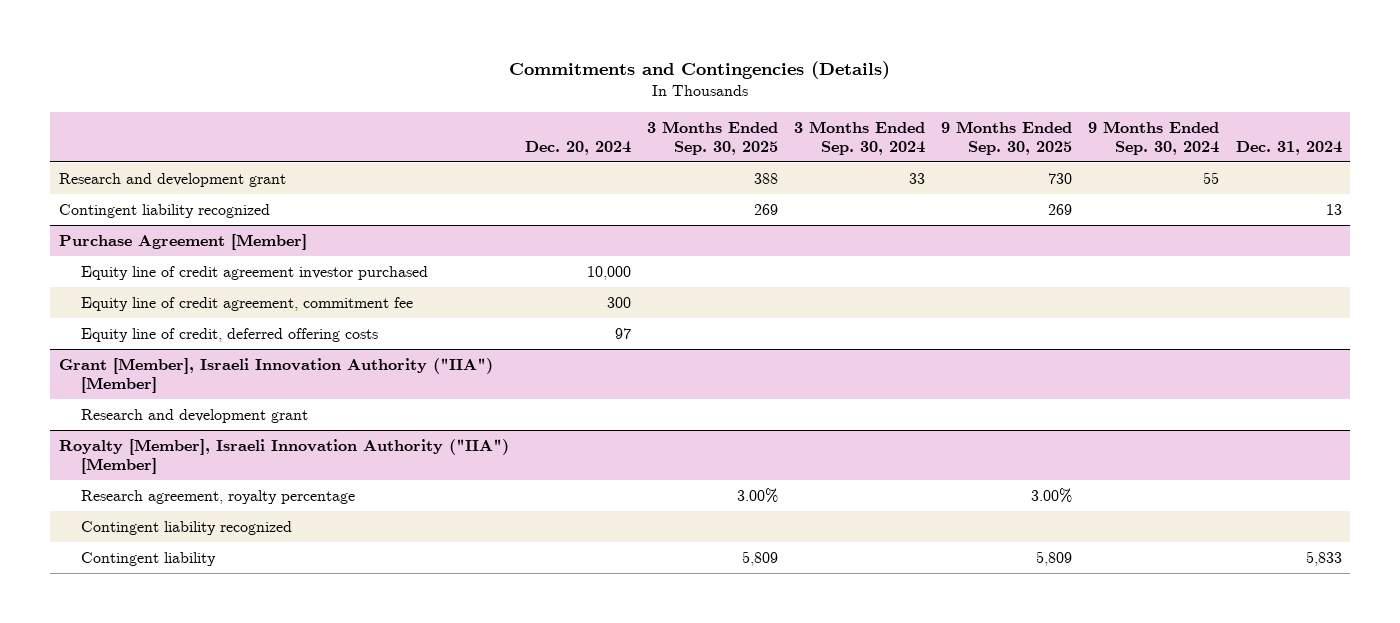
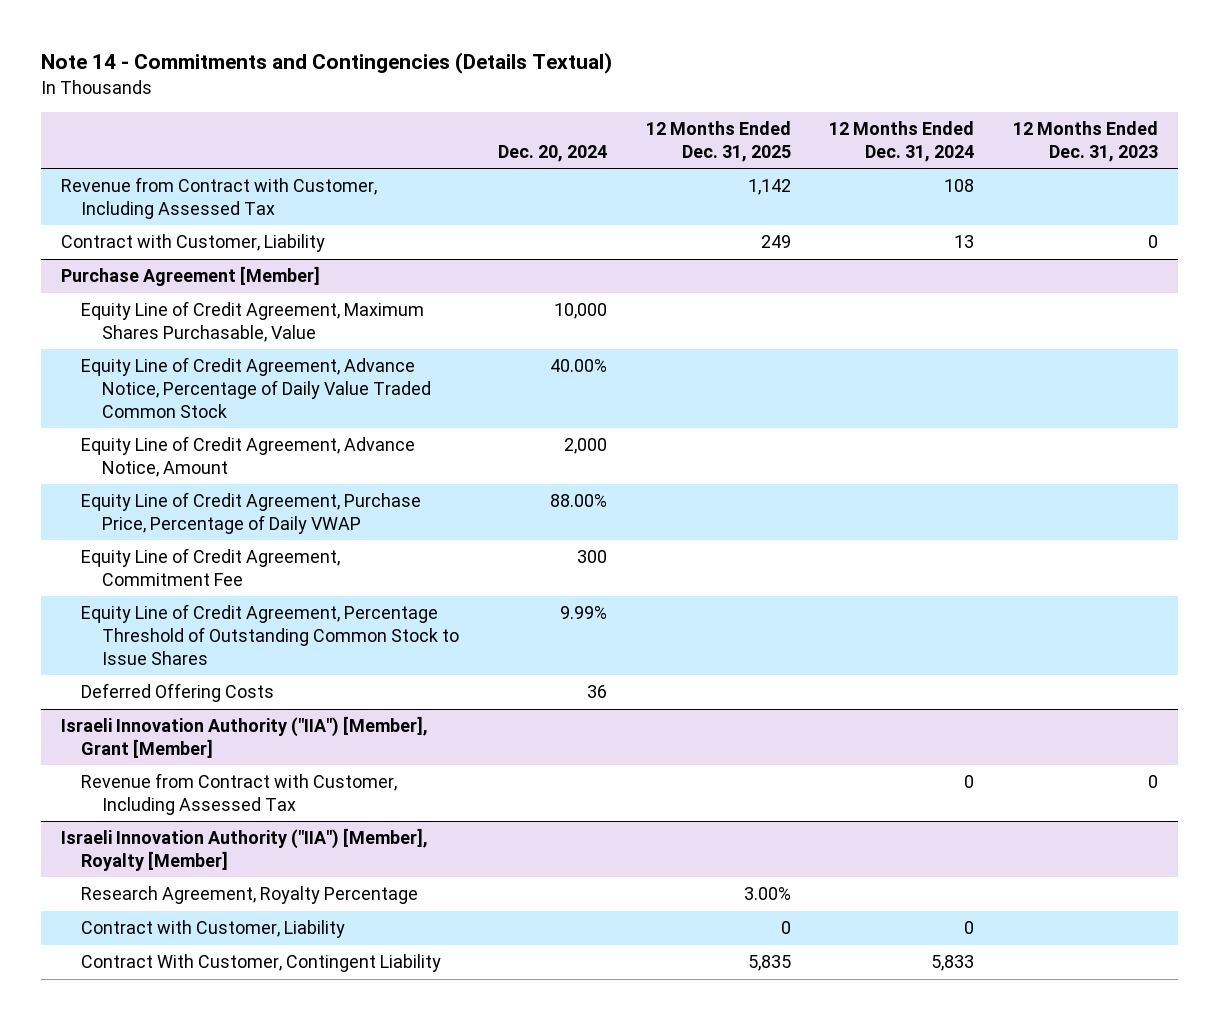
- Commitments and Contingencies (Details)
+ Note 14 - Commitments and Contingencies (Details Textual)
- | Dec. 20, 2024 | 3 Months Ended Sep. 30, 2025 | 3 Months Ended Sep. 30, 2024 | 9 Months Ended Sep. 30, 2025 | 9 Months Ended Sep. 30, 2024 | Dec. 31, 2024
+ | Dec. 20, 2024 | 12 Months Ended Dec. 31, 2025 | 12 Months Ended Dec. 31, 2024 | 12 Months Ended Dec. 31, 2023
- Research and development grant | | 388 | 33 | 730 | 55 |
- Contingent liability recognized | | 269 | | 269 | | 13
+ Revenue from Contract with Customer, Including Assessed Tax | | 1,142 | 108 |
+ Contract with Customer, Liability | | 249 | 13 | 0
@ Purchase Agreement [Member]
- Equity line of credit agreement investor purchased | 10,000 | | | | |
- Equity line of credit agreement, commitment fee | 300 | | | | |
- Equity line of credit, deferred offering costs | 97 | | | | |
- Grant [Member], Israeli Innovation Authority ("IIA") [Member]
- Research and development grant
- Royalty [Member], Israeli Innovation Authority ("IIA") [Member]
- Research agreement, royalty percentage | | 3.00% | | 3.00% | |
- Contingent liability recognized
- Contingent liability | | 5,809 | | 5,809 | | 5,833
@ Purchase Agreement [Member]
+ Equity Line of Credit Agreement, Maximum Shares Purchasable, Value | 10,000 | | |
+ Equity Line of Credit Agreement, Advance Notice, Percentage of Daily Value Traded Common Stock | 40.00% | | |
+ Equity Line of Credit Agreement, Advance Notice, Amount | 2,000 | | |
+ Equity Line of Credit Agreement, Purchase Price, Percentage of Daily VWAP | 88.00% | | |
+ Equity Line of Credit Agreement, Commitment Fee | 300 | | |
+ Equity Line of Credit Agreement, Percentage Threshold of Outstanding Common Stock to Issue Shares | 9.99% | | |
+ Deferred Offering Costs | 36 | | |
+ Israeli Innovation Authority ("IIA") [Member], Grant [Member]
+ Revenue from Contract with Customer, Including Assessed Tax | | | 0 | 0
+ Israeli Innovation Authority ("IIA") [Member], Royalty [Member]
+ Research Agreement, Royalty Percentage | | 3.00% | |
+ Contract with Customer, Liability | | 0 | 0 |
+ Contract With Customer, Contingent Liability | | 5,835 | 5,833 |

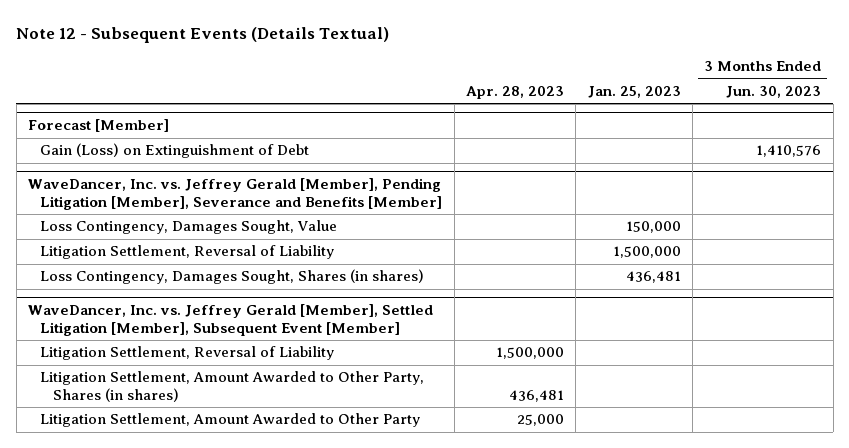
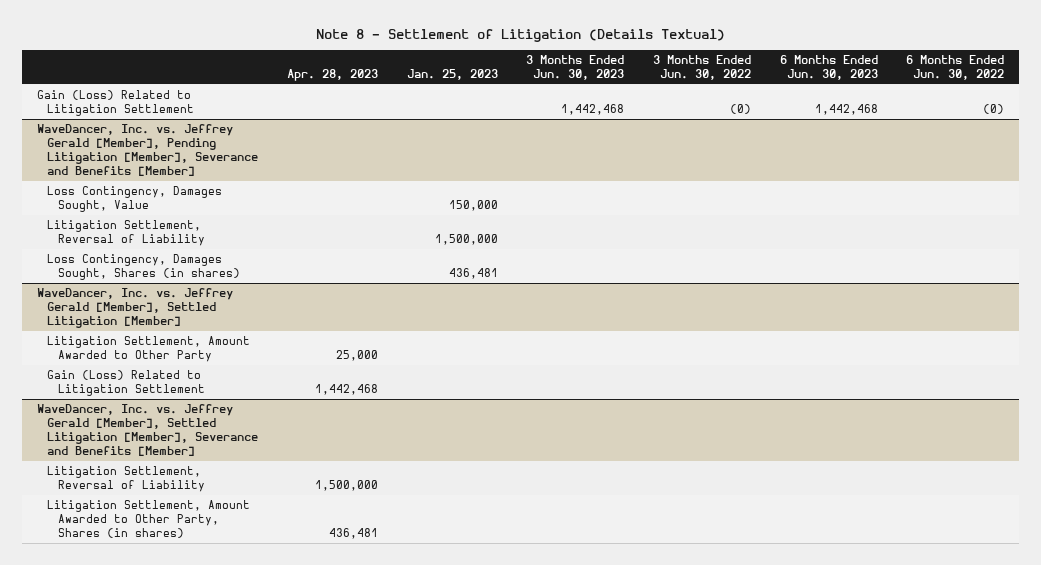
- Note 12 - Subsequent Events (Details Textual)
+ Note 8 - Settlement of Litigation (Details Textual)
- | Apr. 28, 2023 | Jan. 25, 2023 | 3 Months Ended Jun. 30, 2023
+ | Apr. 28, 2023 | Jan. 25, 2023 | 3 Months Ended Jun. 30, 2023 | 3 Months Ended Jun. 30, 2022 | 6 Months Ended Jun. 30, 2023 | 6 Months Ended Jun. 30, 2022
- Forecast [Member]
- Gain (Loss) on Extinguishment of Debt | | | 1,410,576
+ Gain (Loss) Related to Litigation Settlement | | | 1,442,468 | (0) | 1,442,468 | (0)
- WaveDancer, Inc. vs. Jeffrey Gerald [Member], Settled Litigation [Member], Subsequent Event [Member]
+ WaveDancer, Inc. vs. Jeffrey Gerald [Member], Settled Litigation [Member]
+ Litigation Settlement, Amount Awarded to Other Party | 25,000 | | | | |
+ Gain (Loss) Related to Litigation Settlement | 1,442,468 | | | | |
+ WaveDancer, Inc. vs. Jeffrey Gerald [Member], Settled Litigation [Member], Severance and Benefits [Member]
- Litigation Settlement, Amount Awarded to Other Party | 25,000 | |

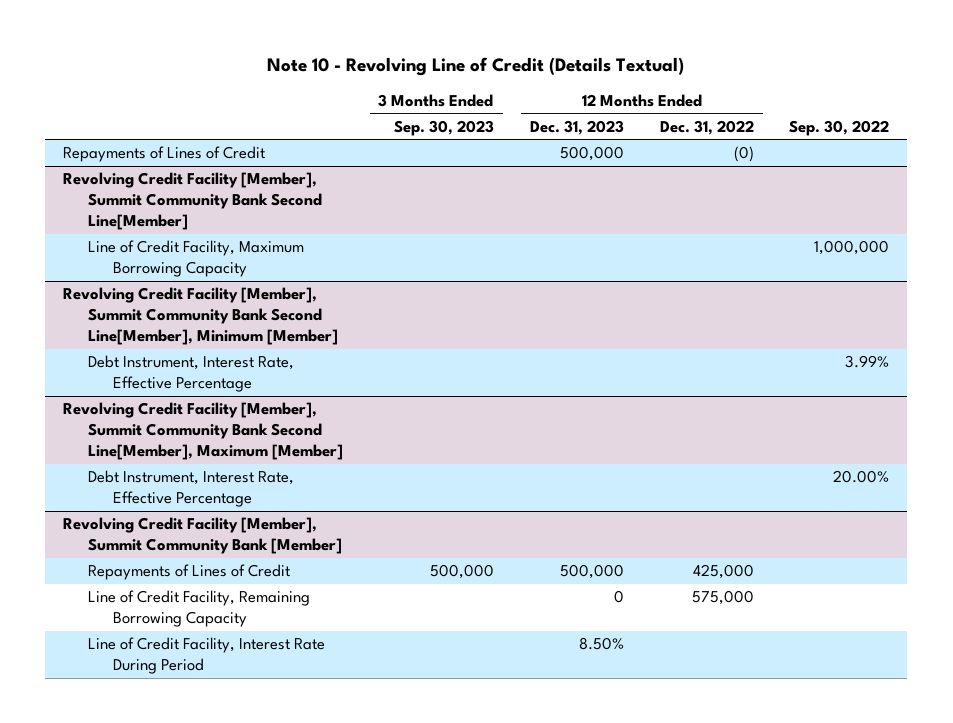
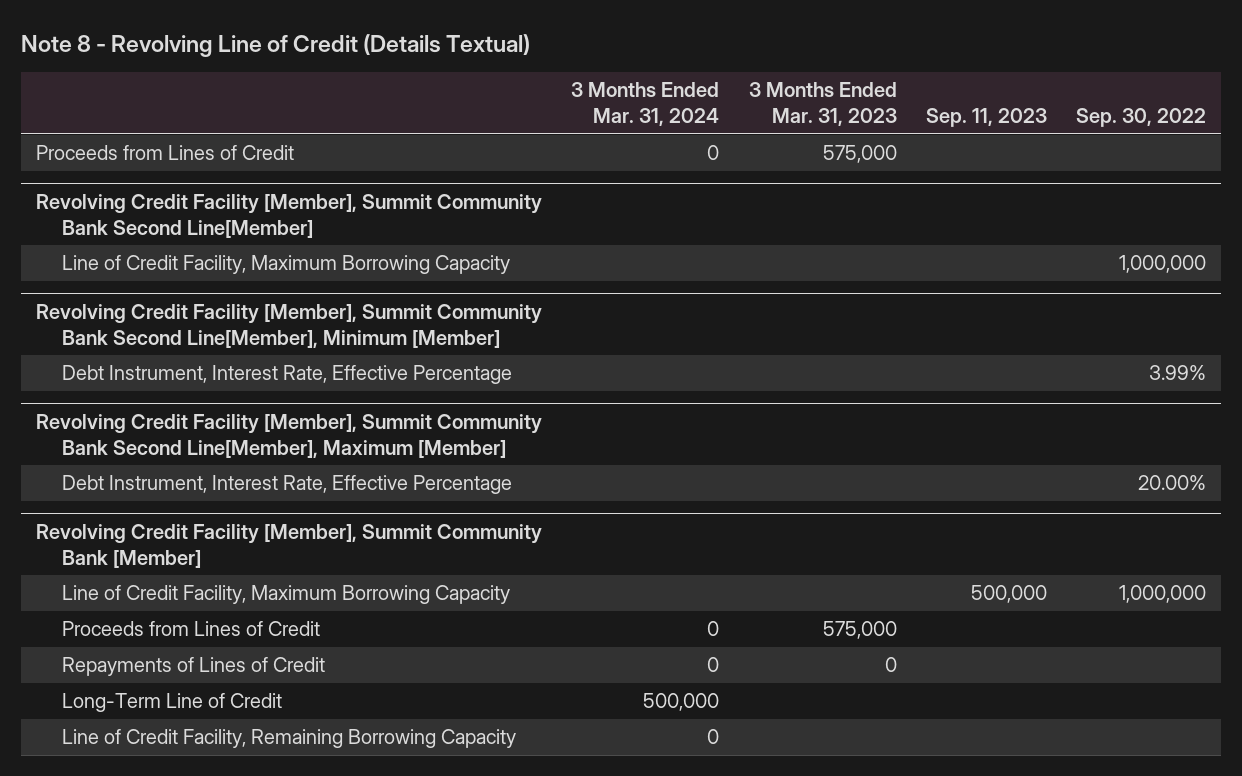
- Note 10 - Revolving Line of Credit (Details Textual)
+ Note 8 - Revolving Line of Credit (Details Textual)
- | 3 Months Ended Sep. 30, 2023 | 12 Months Ended Dec. 31, 2023 | 12 Months Ended Dec. 31, 2022 | Sep. 30, 2022
+ | 3 Months Ended Mar. 31, 2024 | 3 Months Ended Mar. 31, 2023 | Sep. 11, 2023 | Sep. 30, 2022
- Repayments of Lines of Credit | | 500,000 | (0) |
+ Proceeds from Lines of Credit | 0 | 575,000 | |
@ Revolving Credit Facility [Member], Summit Community Bank [Member]
+ Line of Credit Facility, Maximum Borrowing Capacity | | | 500,000 | 1,000,000
+ Proceeds from Lines of Credit | 0 | 575,000 | |
+ Long-Term Line of Credit | 500,000 | | |
- Line of Credit Facility, Interest Rate During Period | | 8.50% | |

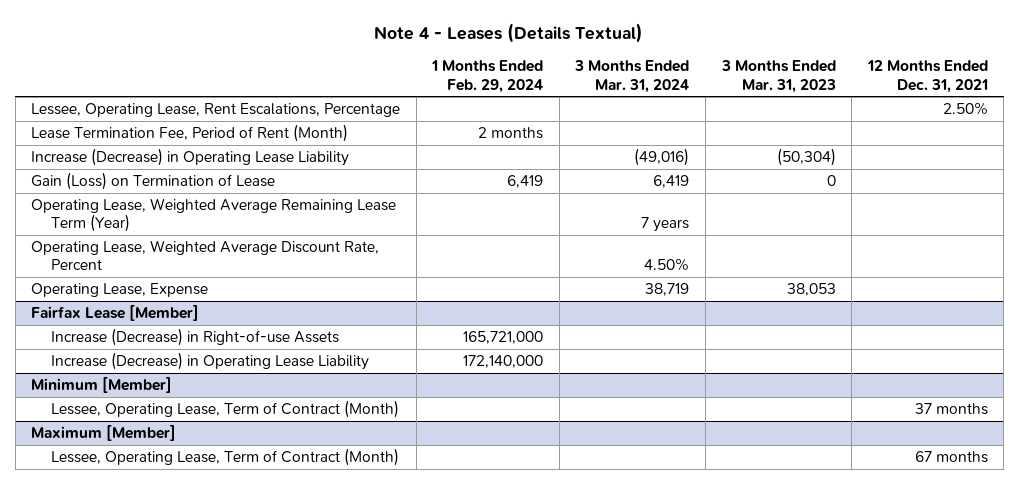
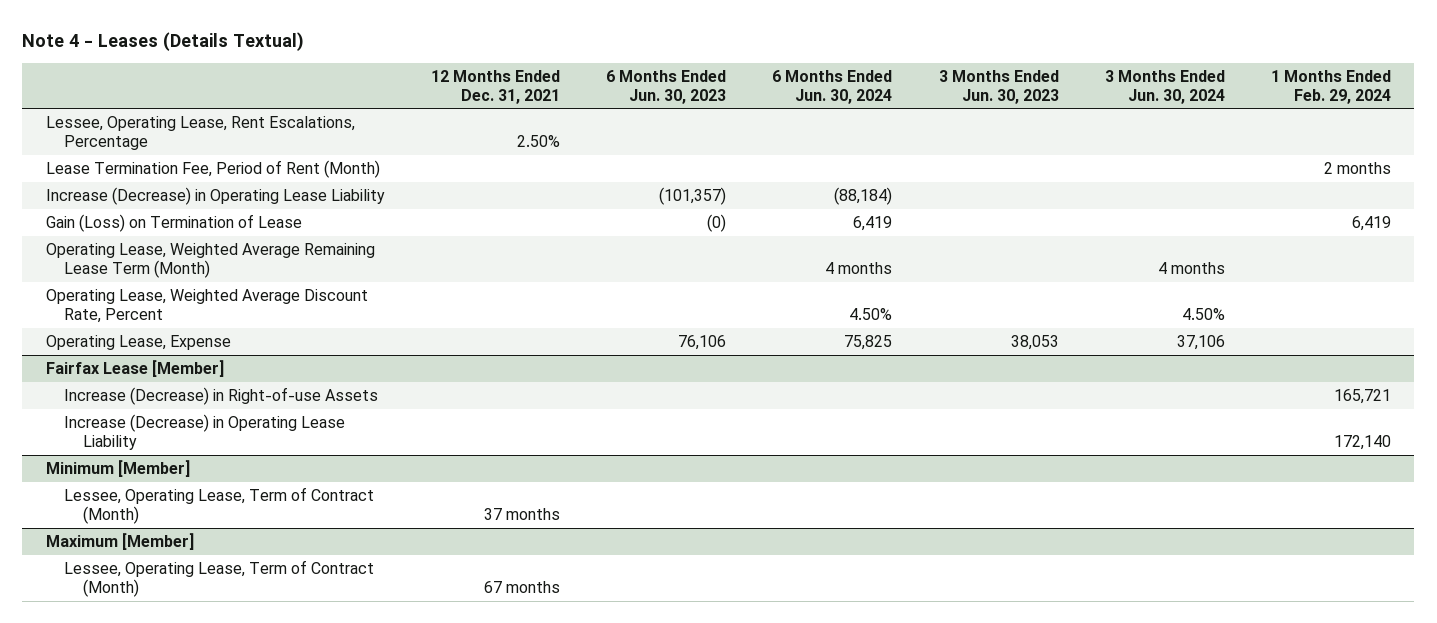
- | 1 Months Ended Feb. 29, 2024 | 3 Months Ended Mar. 31, 2024 | 3 Months Ended Mar. 31, 2023 | 12 Months Ended Dec. 31, 2021
+ | 12 Months Ended Dec. 31, 2021 | 6 Months Ended Jun. 30, 2023 | 6 Months Ended Jun. 30, 2024 | 3 Months Ended Jun. 30, 2023 | 3 Months Ended Jun. 30, 2024 | 1 Months Ended Feb. 29, 2024
- Operating Lease, Weighted Average Remaining Lease Term (Year) | | 7 years | |
+ Operating Lease, Weighted Average Remaining Lease Term (Month) | | | 4 months | | 4 months |
@ Fairfax Lease [Member]
- Increase (Decrease) in Right-of-use Assets | 165,721,000 | | |
- Increase (Decrease) in Operating Lease Liability | 172,140,000 | | |
+ Increase (Decrease) in Right-of-use Assets | | | | | | 165,721
+ Increase (Decrease) in Operating Lease Liability | | | | | | 172,140

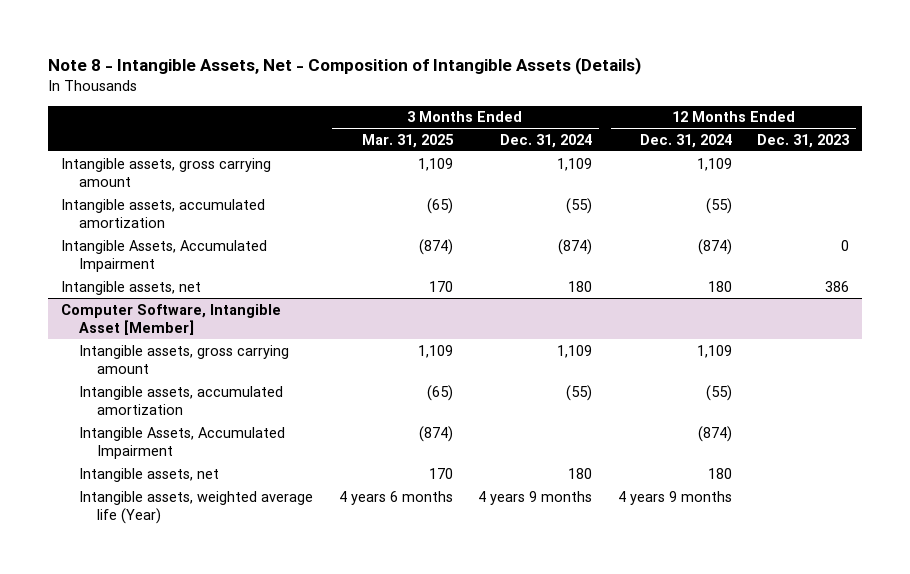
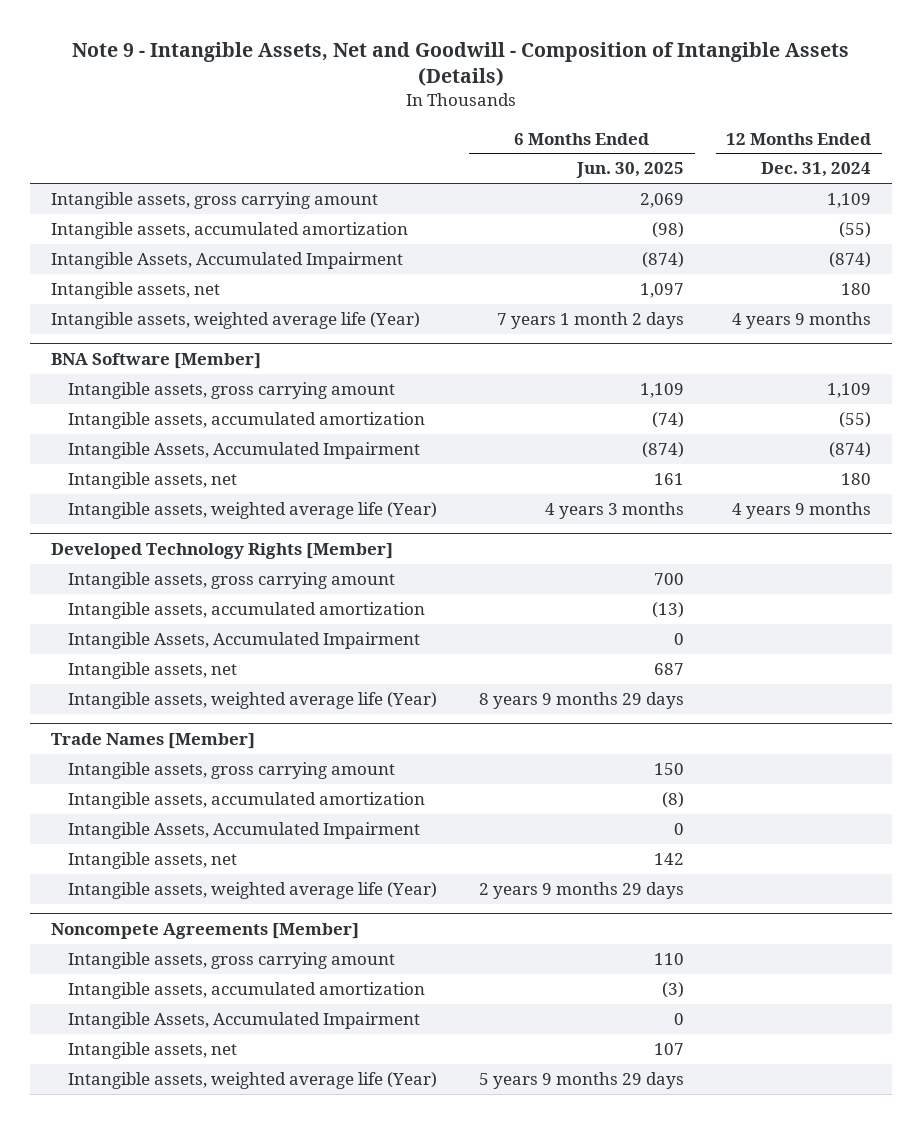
- Note 8 - Intangible Assets, Net - Composition of Intangible Assets (Details)
+ Note 9 - Intangible Assets, Net and Goodwill - Composition of Intangible Assets (Details)
- | 3 Months Ended Mar. 31, 2025 | 3 Months Ended Dec. 31, 2024 | 12 Months Ended Dec. 31, 2024 | 12 Months Ended Dec. 31, 2023
+ | 6 Months Ended Jun. 30, 2025 | 12 Months Ended Dec. 31, 2024
- Computer Software, Intangible Asset [Member]
+ Intangible assets, weighted average life (Year) | 7 years 1 month 2 days | 4 years 9 months
+ BNA Software [Member]
+ Developed Technology Rights [Member]
+ Intangible assets, gross carrying amount | 700 |
+ Intangible assets, accumulated amortization | (13) |
+ Intangible Assets, Accumulated Impairment | 0 |
+ Intangible assets, net | 687 |
+ Intangible assets, weighted average life (Year) | 8 years 9 months 29 days |
+ Trade Names [Member]
+ Intangible assets, gross carrying amount | 150 |
+ Intangible assets, accumulated amortization | (8) |
+ Intangible Assets, Accumulated Impairment | 0 |
+ Intangible assets, net | 142 |
+ Intangible assets, weighted average life (Year) | 2 years 9 months 29 days |
+ Noncompete Agreements [Member]
+ Intangible assets, gross carrying amount | 110 |
+ Intangible assets, accumulated amortization | (3) |
+ Intangible Assets, Accumulated Impairment | 0 |
+ Intangible assets, net | 107 |
+ Intangible assets, weighted average life (Year) | 5 years 9 months 29 days |

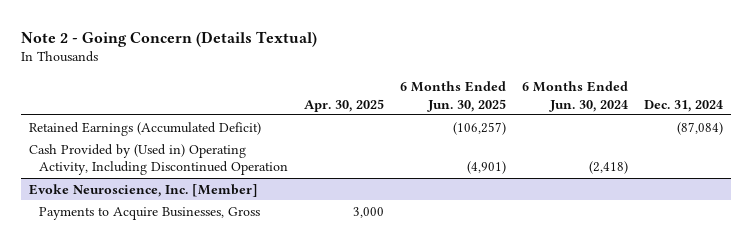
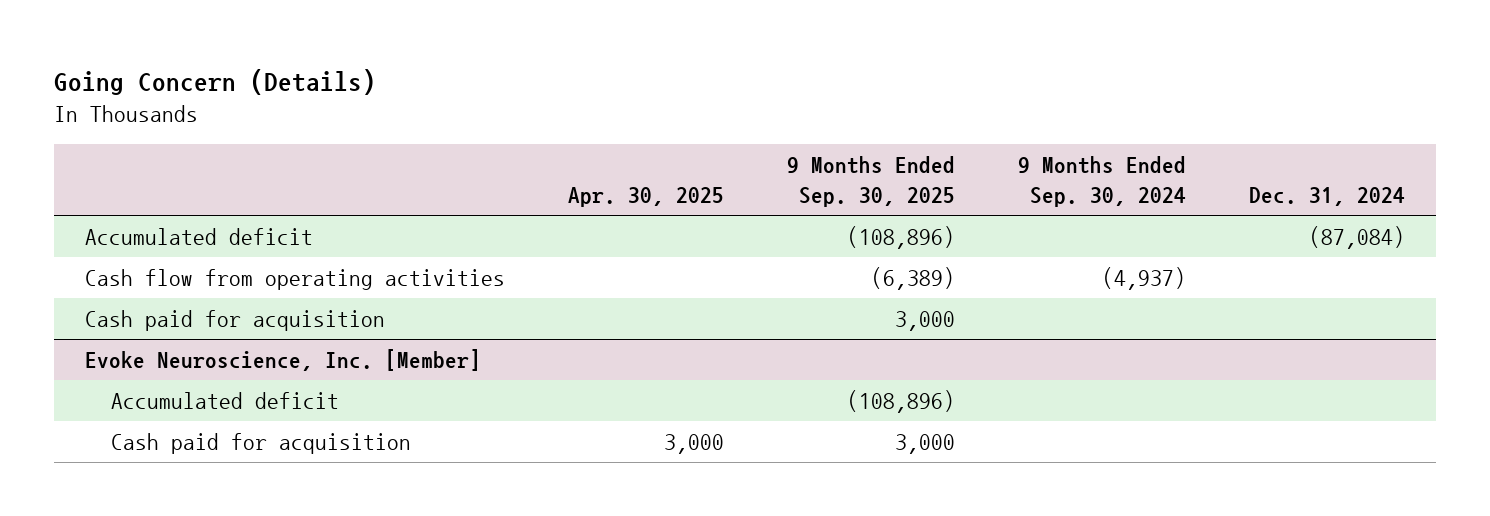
- Note 2 - Going Concern (Details Textual)
+ Going Concern (Details)
- | Apr. 30, 2025 | 6 Months Ended Jun. 30, 2025 | 6 Months Ended Jun. 30, 2024 | Dec. 31, 2024
+ | Apr. 30, 2025 | 9 Months Ended Sep. 30, 2025 | 9 Months Ended Sep. 30, 2024 | Dec. 31, 2024
- Retained Earnings (Accumulated Deficit) | | (106,257) | | (87,084)
- Cash Provided by (Used in) Operating Activity, Including Discontinued Operation | | (4,901) | (2,418) |
+ Accumulated deficit | | (108,896) | | (87,084)
+ Cash flow from operating activities | | (6,389) | (4,937) |
+ Cash paid for acquisition | | 3,000 | |
@ Evoke Neuroscience, Inc. [Member]
- Payments to Acquire Businesses, Gross | 3,000 | | |
+ Accumulated deficit | | (108,896) | |
+ Cash paid for acquisition | 3,000 | 3,000 | |

